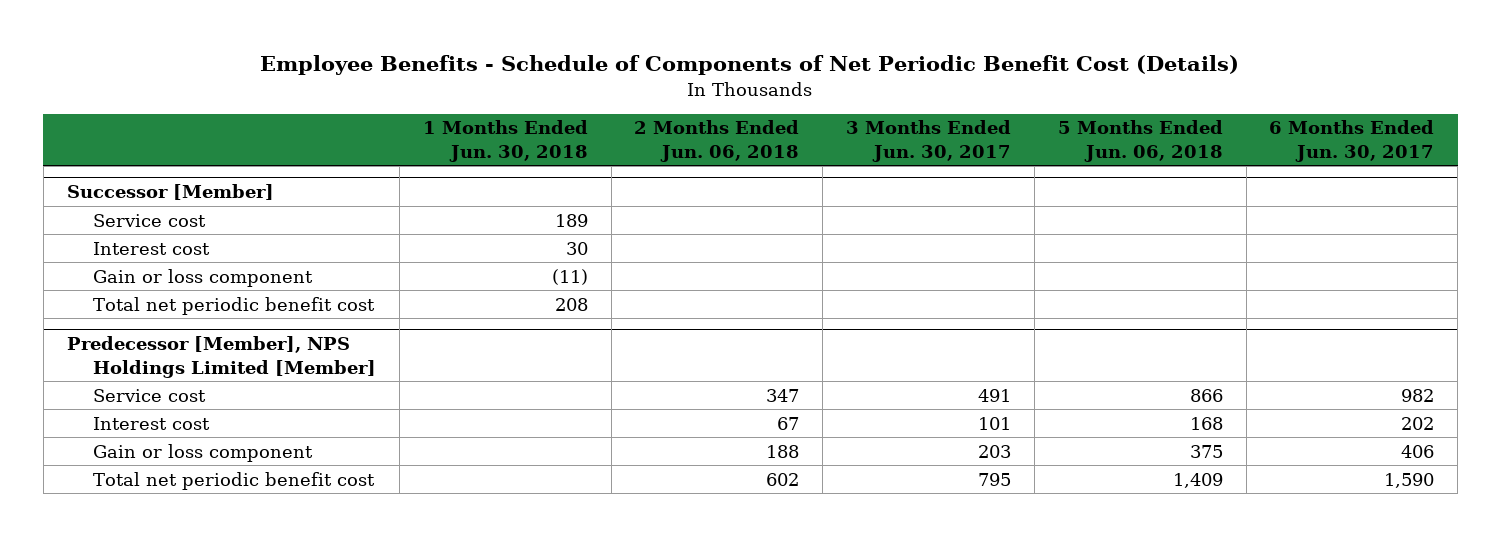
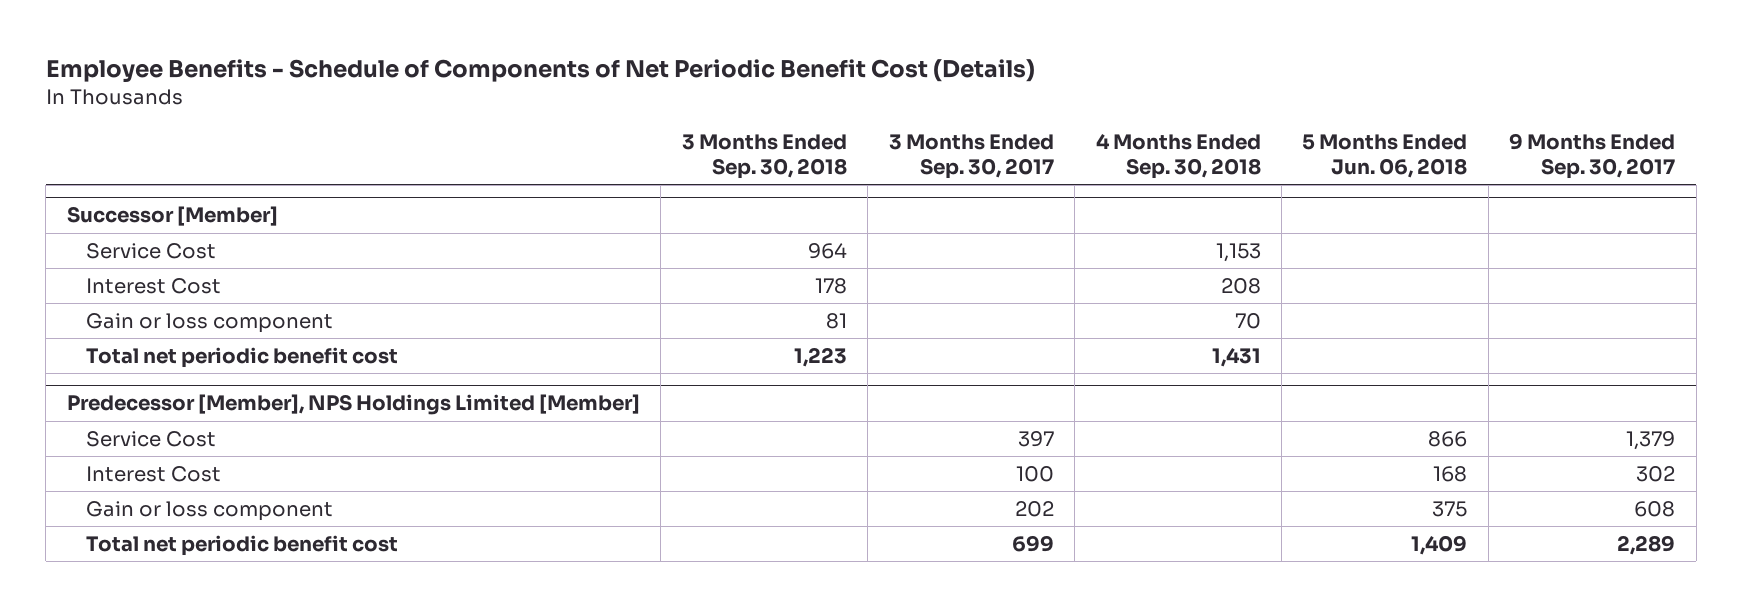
- | 1 Months Ended Jun. 30, 2018 | 2 Months Ended Jun. 06, 2018 | 3 Months Ended Jun. 30, 2017 | 5 Months Ended Jun. 06, 2018 | 6 Months Ended Jun. 30, 2017
+ | 3 Months Ended Sep. 30, 2018 | 3 Months Ended Sep. 30, 2017 | 4 Months Ended Sep. 30, 2018 | 5 Months Ended Jun. 06, 2018 | 9 Months Ended Sep. 30, 2017
@ Successor [Member]
- Service cost | 189 | | | |
- Interest cost | 30 | | | |
+ Service Cost | 964 | | 1,153 | |
+ Interest Cost | 178 | | 208 | |
@ Predecessor [Member], NPS Holdings Limited [Member]
- Service cost | | 347 | 491 | 866 | 982
- Interest cost | | 67 | 101 | 168 | 202
+ Service Cost | | 397 | | 866 | 1,379
+ Interest Cost | | 100 | | 168 | 302

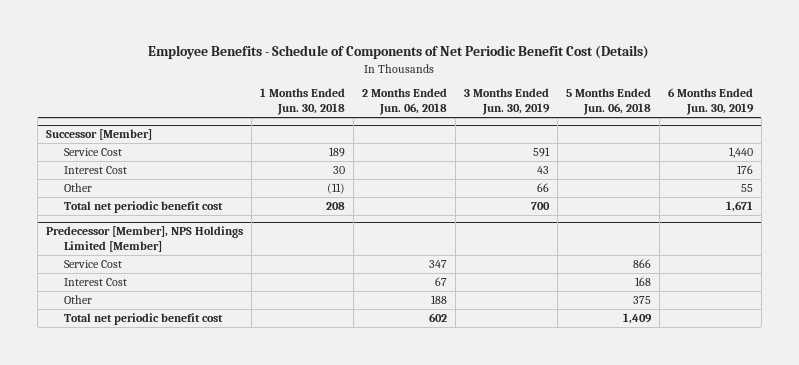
- | 3 Months Ended Sep. 30, 2018 | 3 Months Ended Sep. 30, 2017 | 4 Months Ended Sep. 30, 2018 | 5 Months Ended Jun. 06, 2018 | 9 Months Ended Sep. 30, 2017
+ | 1 Months Ended Jun. 30, 2018 | 2 Months Ended Jun. 06, 2018 | 3 Months Ended Jun. 30, 2019 | 5 Months Ended Jun. 06, 2018 | 6 Months Ended Jun. 30, 2019
@ Successor [Member]
- Gain or loss component | 81 | | 70 | |
+ Other | (11) | | 66 | | 55
@ Predecessor [Member], NPS Holdings Limited [Member]
- Gain or loss component | | 202 | | 375 | 608
+ Other | | 188 | | 375 |

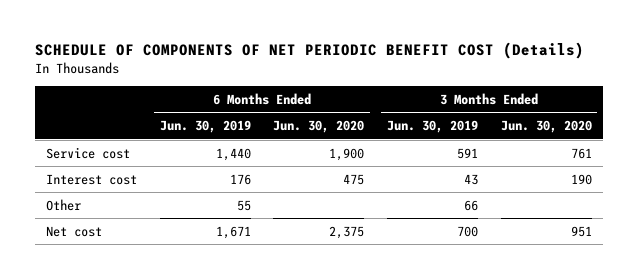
- Employee Benefits - Schedule of Components of Net Periodic Benefit Cost (Details)
+ SCHEDULE OF COMPONENTS OF NET PERIODIC BENEFIT COST (Details)
- | 1 Months Ended Jun. 30, 2018 | 2 Months Ended Jun. 06, 2018 | 3 Months Ended Jun. 30, 2019 | 5 Months Ended Jun. 06, 2018 | 6 Months Ended Jun. 30, 2019
+ | 6 Months Ended Jun. 30, 2019 | 6 Months Ended Jun. 30, 2020 | 3 Months Ended Jun. 30, 2019 | 3 Months Ended Jun. 30, 2020
- Successor [Member]
- Service Cost | 189 | | 591 | | 1,440
- Interest Cost | 30 | | 43 | | 176
+ Service cost | 1,440 | 1,900 | 591 | 761
+ Interest cost | 176 | 475 | 43 | 190
- Total net periodic benefit cost | 208 | | 700 | | 1,671
- Predecessor [Member], NPS Holdings Limited [Member]
- Service Cost | | 347 | | 866 |
- Interest Cost | | 67 | | 168 |
- Other | | 188 | | 375 |
- Total net periodic benefit cost | | 602 | | 1,409 |
+ Net cost | 1,671 | 2,375 | 700 | 951

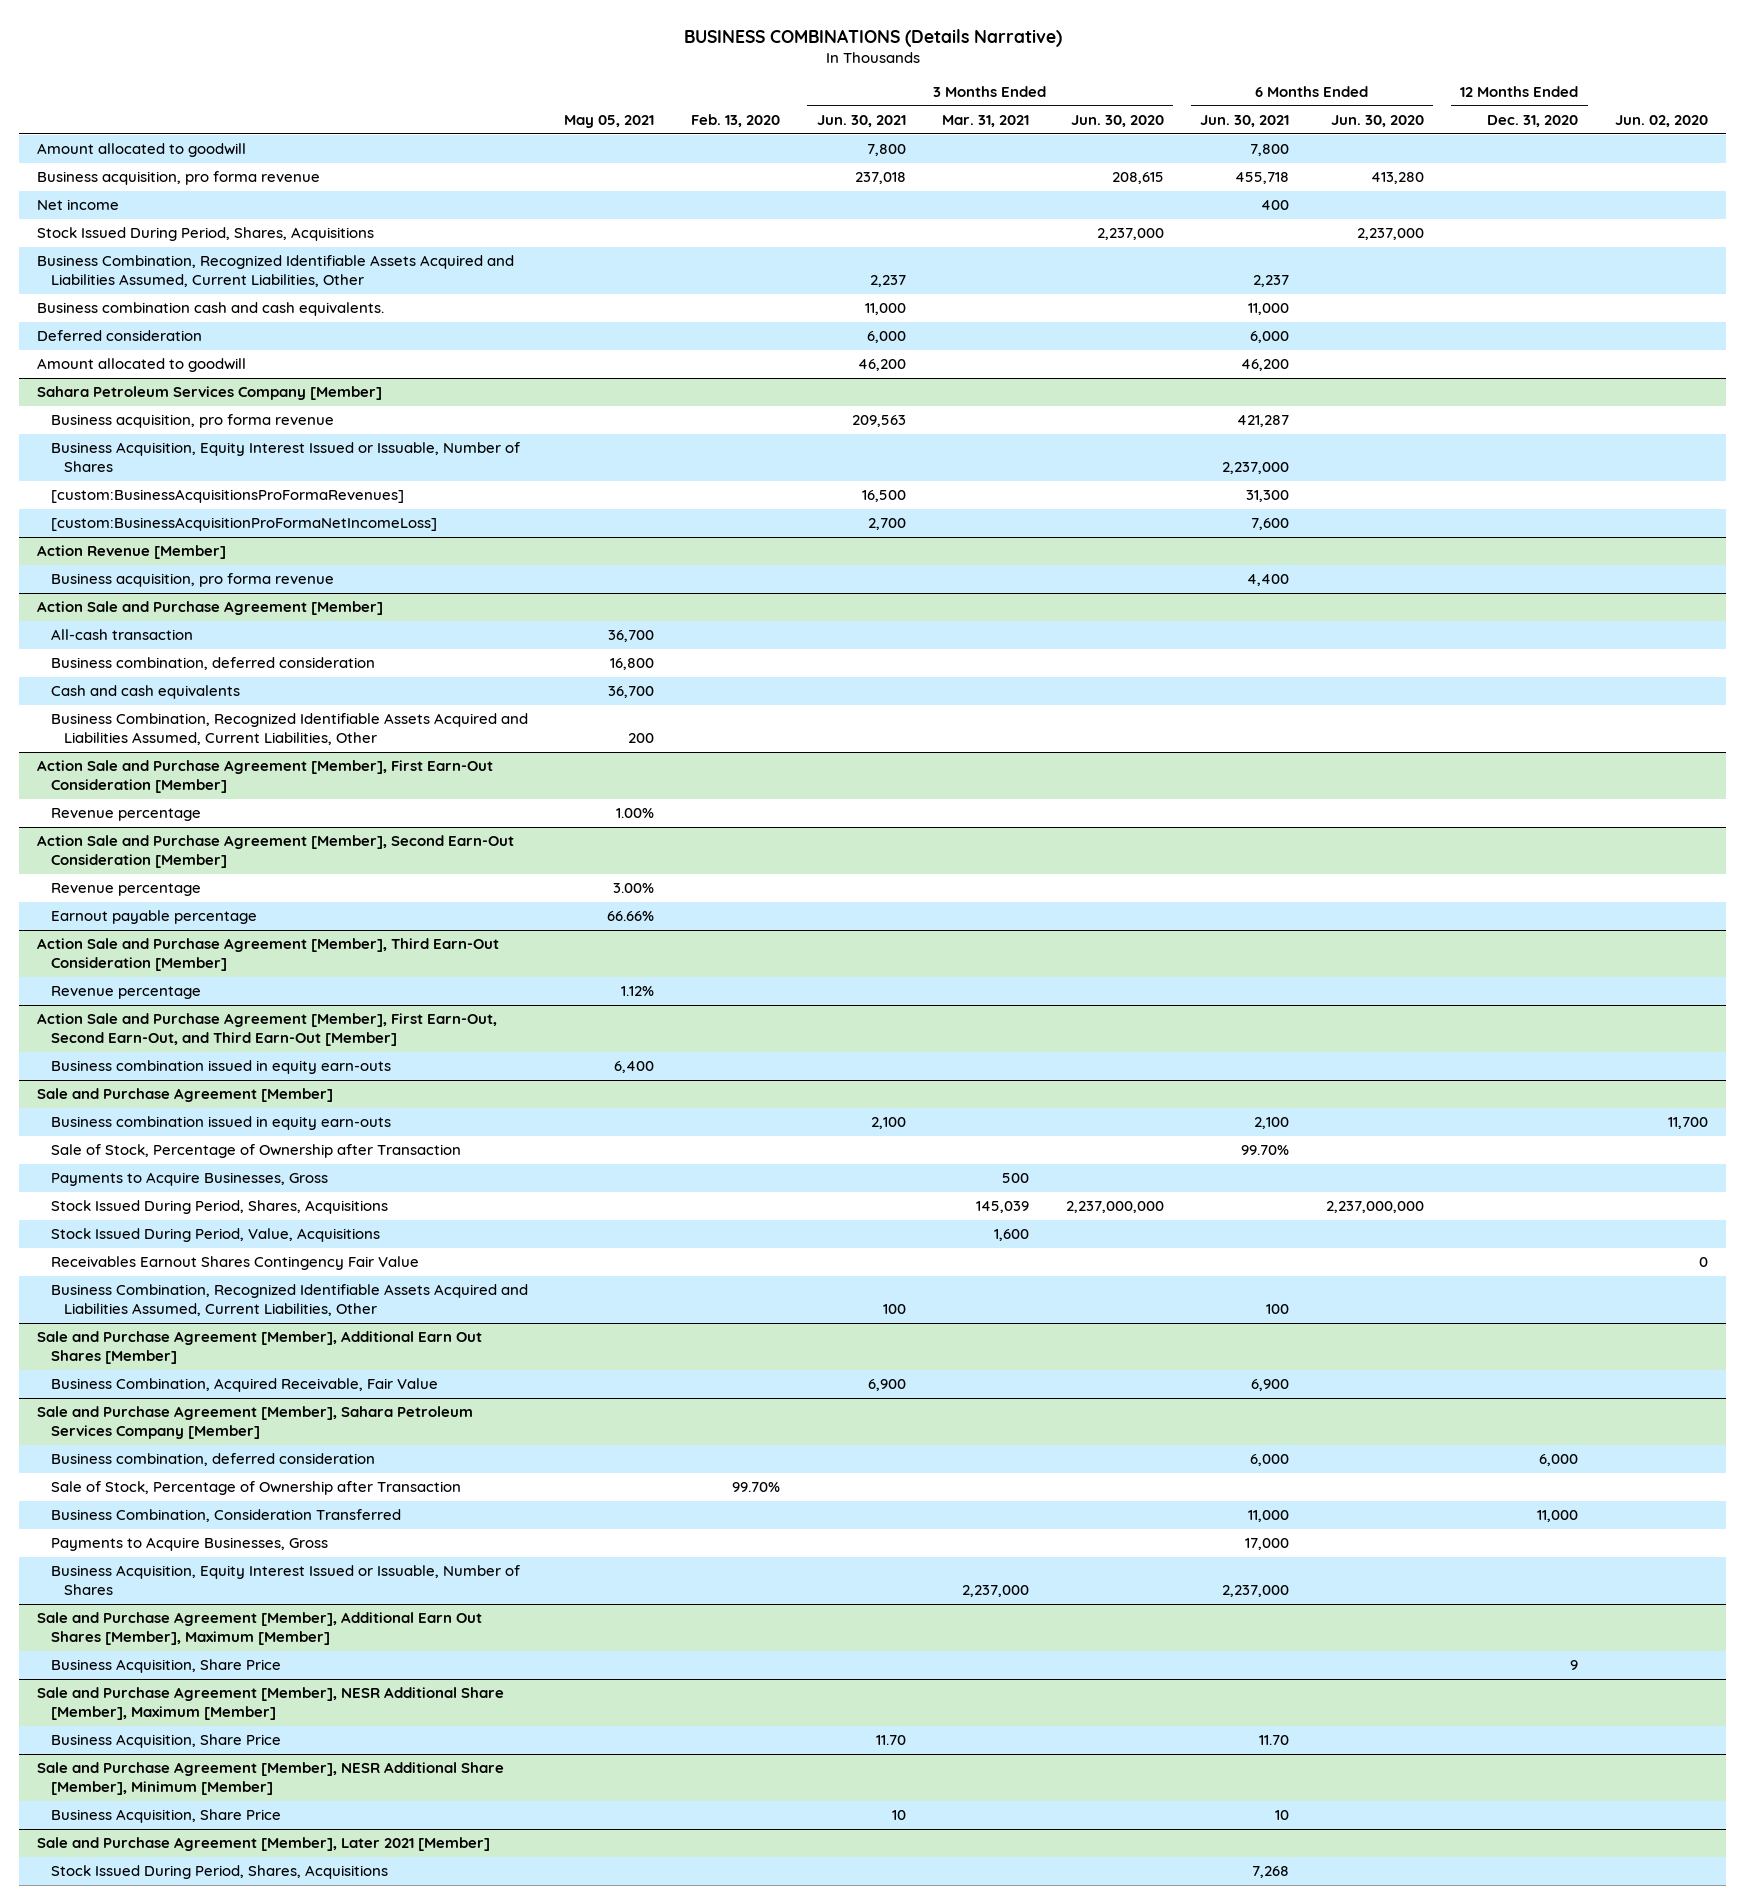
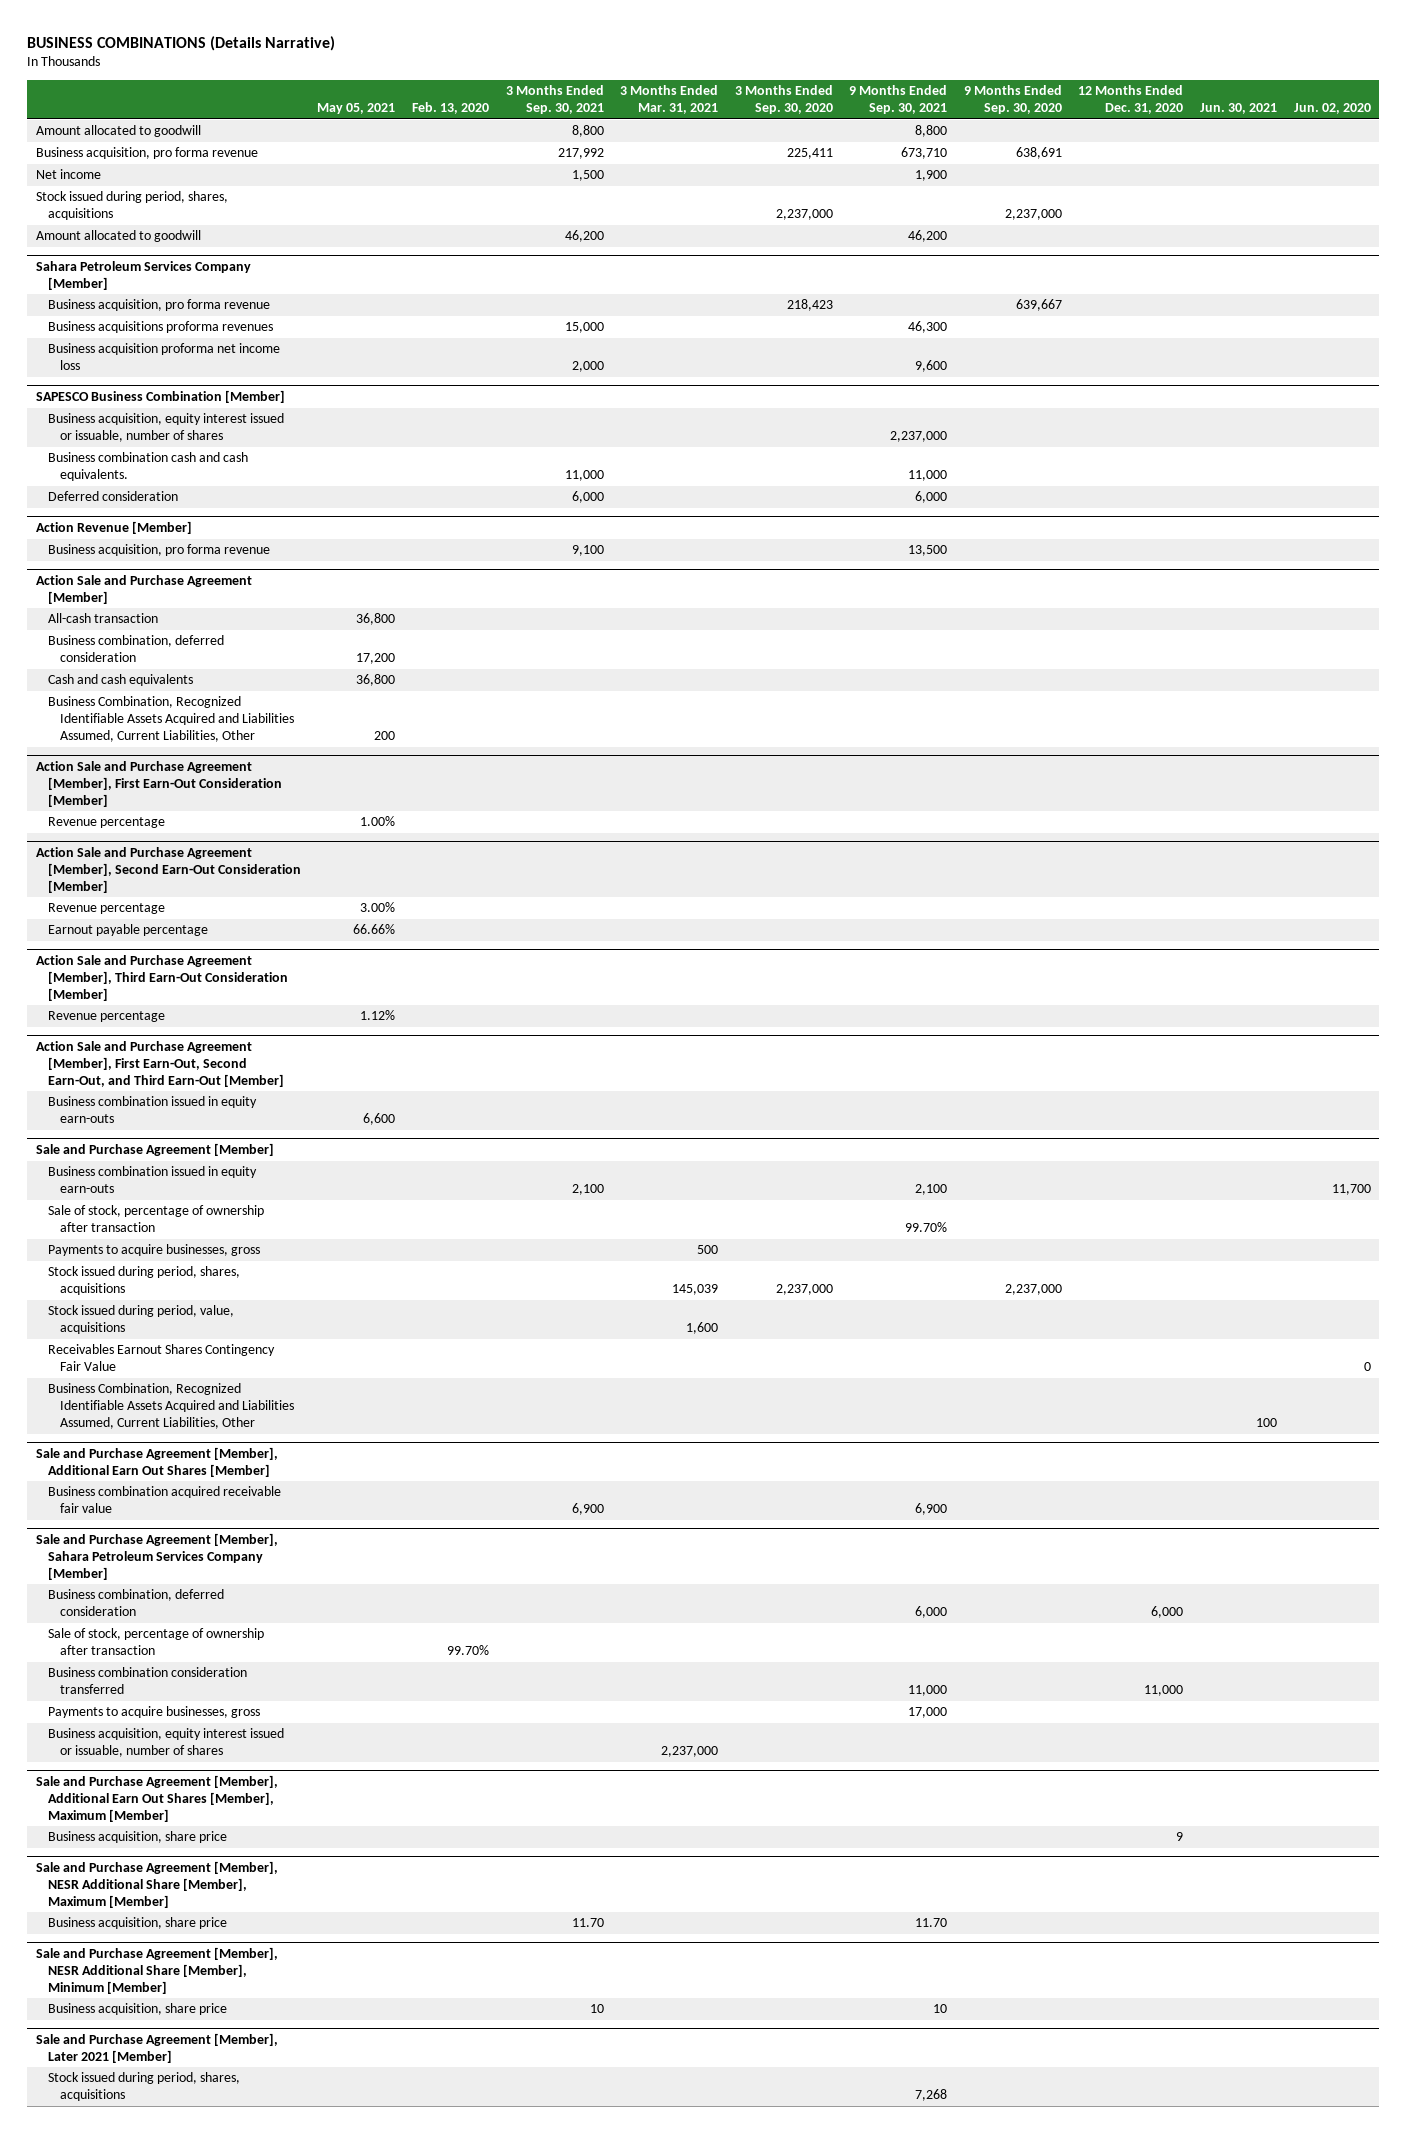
- | May 05, 2021 | Feb. 13, 2020 | 3 Months Ended Jun. 30, 2021 | 3 Months Ended Mar. 31, 2021 | 3 Months Ended Jun. 30, 2020 | 6 Months Ended Jun. 30, 2021 | 6 Months Ended Jun. 30, 2020 | 12 Months Ended Dec. 31, 2020 | Jun. 02, 2020
+ | May 05, 2021 | Feb. 13, 2020 | 3 Months Ended Sep. 30, 2021 | 3 Months Ended Mar. 31, 2021 | 3 Months Ended Sep. 30, 2020 | 9 Months Ended Sep. 30, 2021 | 9 Months Ended Sep. 30, 2020 | 12 Months Ended Dec. 31, 2020 | Jun. 30, 2021 | Jun. 02, 2020
- Stock Issued During Period, Shares, Acquisitions | | | | | 2,237,000 | | 2,237,000 | |
- Business Combination, Recognized Identifiable Assets Acquired and Liabilities Assumed, Current Liabilities, Other | | | 2,237 | | | 2,237 | | |
- Business combination cash and cash equivalents. | | | 11,000 | | | 11,000 | | |
- Deferred consideration | | | 6,000 | | | 6,000 | | |
+ Stock issued during period, shares, acquisitions | | | | | 2,237,000 | | 2,237,000 | | |
@ Sahara Petroleum Services Company [Member]
- Business Acquisition, Equity Interest Issued or Issuable, Number of Shares | | | | | | 2,237,000 | | |
- [custom:BusinessAcquisitionsProFormaRevenues] | | | 16,500 | | | 31,300 | | |
- [custom:BusinessAcquisitionProFormaNetIncomeLoss] | | | 2,700 | | | 7,600 | | |
+ Business acquisitions proforma revenues | | | 15,000 | | | 46,300 | | | |
+ Business acquisition proforma net income loss | | | 2,000 | | | 9,600 | | | |
+ SAPESCO Business Combination [Member]
+ Business acquisition, equity interest issued or issuable, number of shares | | | | | | 2,237,000 | | | |
+ Business combination cash and cash equivalents. | | | 11,000 | | | 11,000 | | | |
+ Deferred consideration | | | 6,000 | | | 6,000 | | | |
@ Action Sale and Purchase Agreement [Member]
- All-cash transaction | 36,700 | | | | | | | |
- Business combination, deferred consideration | 16,800 | | | | | | | |
- Cash and cash equivalents | 36,700 | | | | | | | |
+ All-cash transaction | 36,800 | | | | | | | | |
+ Business combination, deferred consideration | 17,200 | | | | | | | | |
+ Cash and cash equivalents | 36,800 | | | | | | | | |
@ Action Sale and Purchase Agreement [Member], First Earn-Out, Second Earn-Out, and Third Earn-Out [Member]
- Business combination issued in equity earn-outs | 6,400 | | | | | | | |
+ Business combination issued in equity earn-outs | 6,600 | | | | | | | | |
@ Sale and Purchase Agreement [Member]
- Sale of Stock, Percentage of Ownership after Transaction | | | | | | 99.70% | | |
- Payments to Acquire Businesses, Gross | | | | 500 | | | | |
- Stock Issued During Period, Shares, Acquisitions | | | | 145,039 | 2,237,000,000 | | 2,237,000,000 | |
- Stock Issued During Period, Value, Acquisitions | | | | 1,600 | | | | |
+ Sale of stock, percentage of ownership after transaction | | | | | | 99.70% | | | |
+ Payments to acquire businesses, gross | | | | 500 | | | | | |
+ Stock issued during period, shares, acquisitions | | | | 145,039 | 2,237,000 | | 2,237,000 | | |
+ Stock issued during period, value, acquisitions | | | | 1,600 | | | | | |
@ Sale and Purchase Agreement [Member], Additional Earn Out Shares [Member]
- Business Combination, Acquired Receivable, Fair Value | | | 6,900 | | | 6,900 | | |
+ Business combination acquired receivable fair value | | | 6,900 | | | 6,900 | | | |
@ Sale and Purchase Agreement [Member], Sahara Petroleum Services Company [Member]
- Sale of Stock, Percentage of Ownership after Transaction | | 99.70% | | | | | | |
- Business Combination, Consideration Transferred | | | | | | 11,000 | | 11,000 |
- Payments to Acquire Businesses, Gross | | | | | | 17,000 | | |
- Business Acquisition, Equity Interest Issued or Issuable, Number of Shares | | | | 2,237,000 | | 2,237,000 | | |
+ Sale of stock, percentage of ownership after transaction | | 99.70% | | | | | | | |
+ Business combination consideration transferred | | | | | | 11,000 | | 11,000 | |
+ Payments to acquire businesses, gross | | | | | | 17,000 | | | |
+ Business acquisition, equity interest issued or issuable, number of shares | | | | 2,237,000 | | | | | |
@ Sale and Purchase Agreement [Member], Additional Earn Out Shares [Member], Maximum [Member]
- Business Acquisition, Share Price | | | | | | | | 9 |
+ Business acquisition, share price | | | | | | | | 9 | |
@ Sale and Purchase Agreement [Member], NESR Additional Share [Member], Maximum [Member]
- Business Acquisition, Share Price | | | 11.70 | | | 11.70 | | |
+ Business acquisition, share price | | | 11.70 | | | 11.70 | | | |
@ Sale and Purchase Agreement [Member], NESR Additional Share [Member], Minimum [Member]
- Business Acquisition, Share Price | | | 10 | | | 10 | | |
+ Business acquisition, share price | | | 10 | | | 10 | | | |
@ Sale and Purchase Agreement [Member], Later 2021 [Member]
- Stock Issued During Period, Shares, Acquisitions | | | | | | 7,268 | | |
+ Stock issued during period, shares, acquisitions | | | | | | 7,268 | | | |

